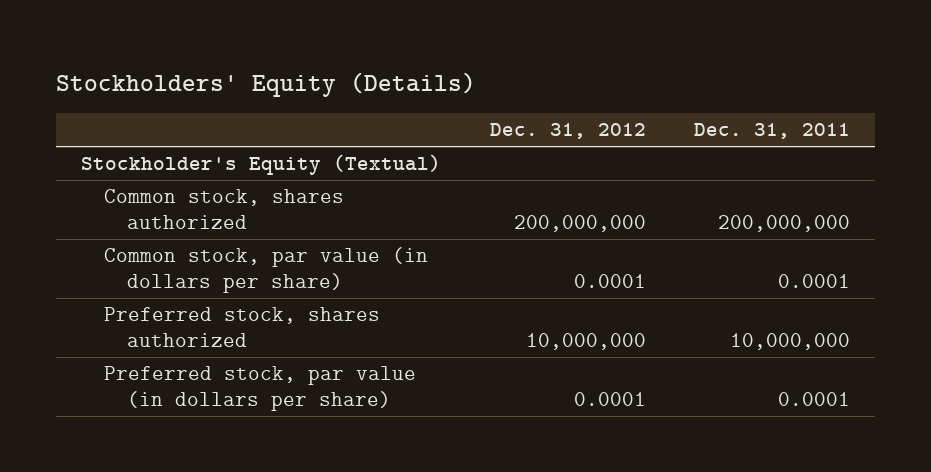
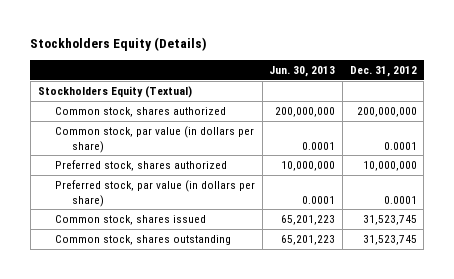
- Stockholders' Equity (Details)
+ Stockholders Equity (Details)
- | Dec. 31, 2012 | Dec. 31, 2011
+ | Jun. 30, 2013 | Dec. 31, 2012
- Stockholder's Equity (Textual)
+ Stockholders Equity (Textual)
+ Common stock, shares issued | 65,201,223 | 31,523,745
+ Common stock, shares outstanding | 65,201,223 | 31,523,745

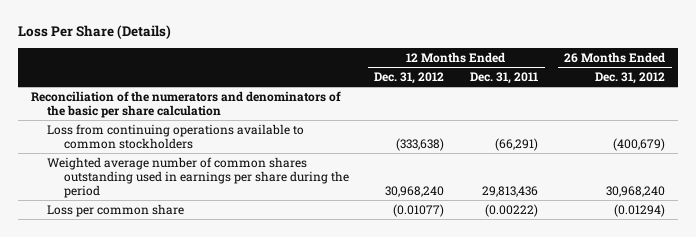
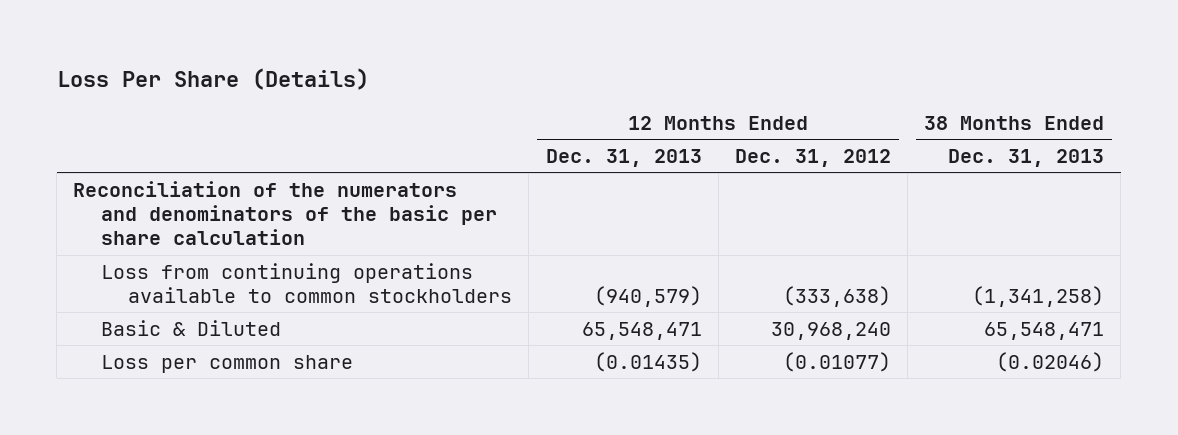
- | 12 Months Ended Dec. 31, 2012 | 12 Months Ended Dec. 31, 2011 | 26 Months Ended Dec. 31, 2012
+ | 12 Months Ended Dec. 31, 2013 | 12 Months Ended Dec. 31, 2012 | 38 Months Ended Dec. 31, 2013
- Weighted average number of common shares outstanding used in earnings per share during the period | 30,968,240 | 29,813,436 | 30,968,240
+ Basic & Diluted | 65,548,471 | 30,968,240 | 65,548,471

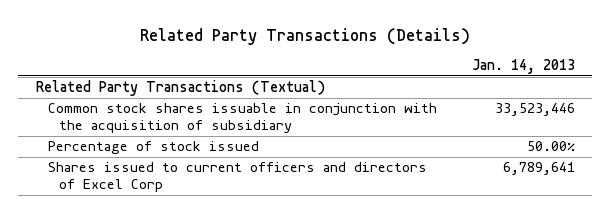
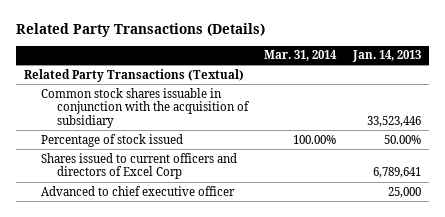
- | Jan. 14, 2013
+ | Mar. 31, 2014 | Jan. 14, 2013
+ Advanced to chief executive officer | | 25,000

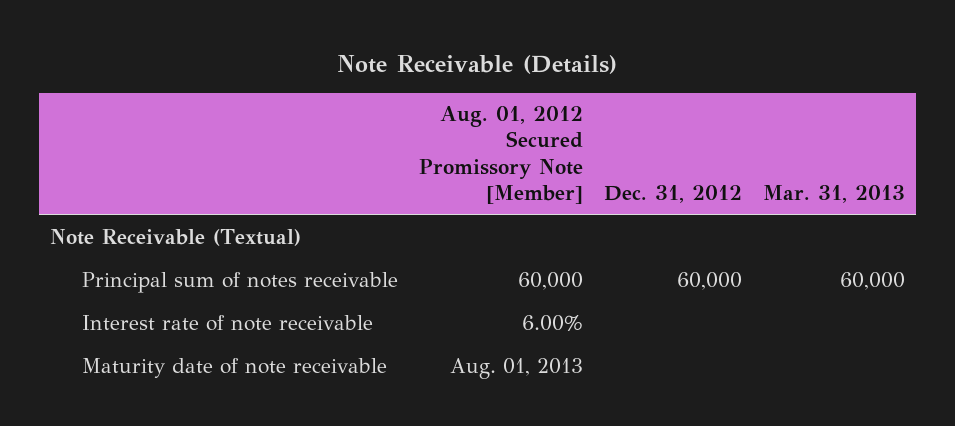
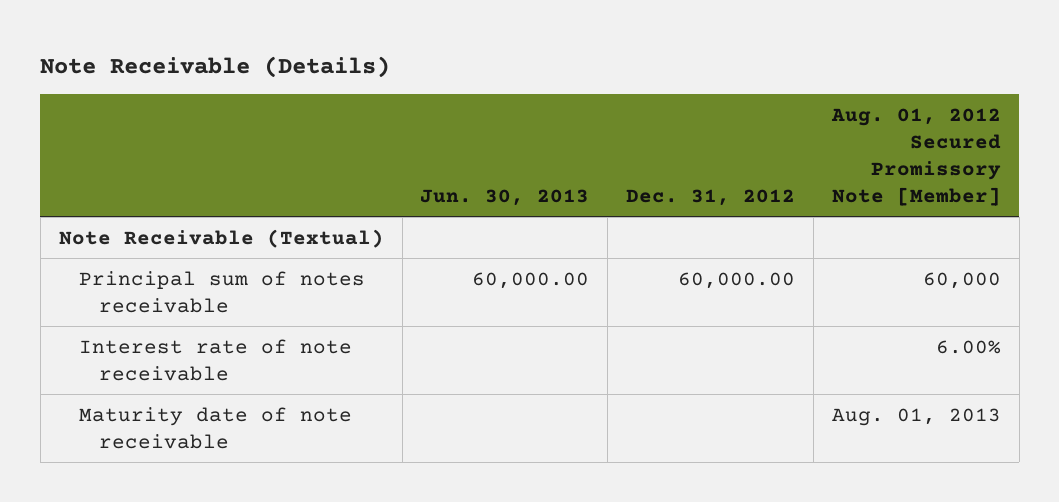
- | Aug. 01, 2012 Secured Promissory Note [Member] | Dec. 31, 2012 | Mar. 31, 2013
+ | Jun. 30, 2013 | Dec. 31, 2012 | Aug. 01, 2012 Secured Promissory Note [Member]
- Principal sum of notes receivable | 60,000 | 60,000 | 60,000
+ Principal sum of notes receivable | 60,000.00 | 60,000.00 | 60,000

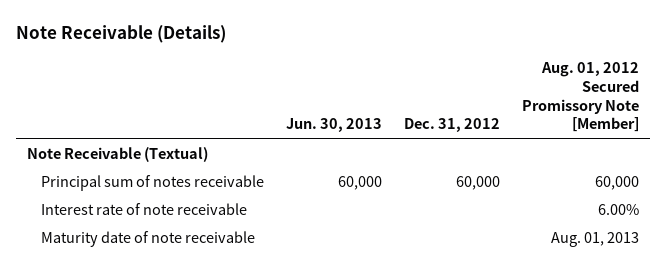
- Principal sum of notes receivable | 60,000.00 | 60,000.00 | 60,000
+ Principal sum of notes receivable | 60,000 | 60,000 | 60,000

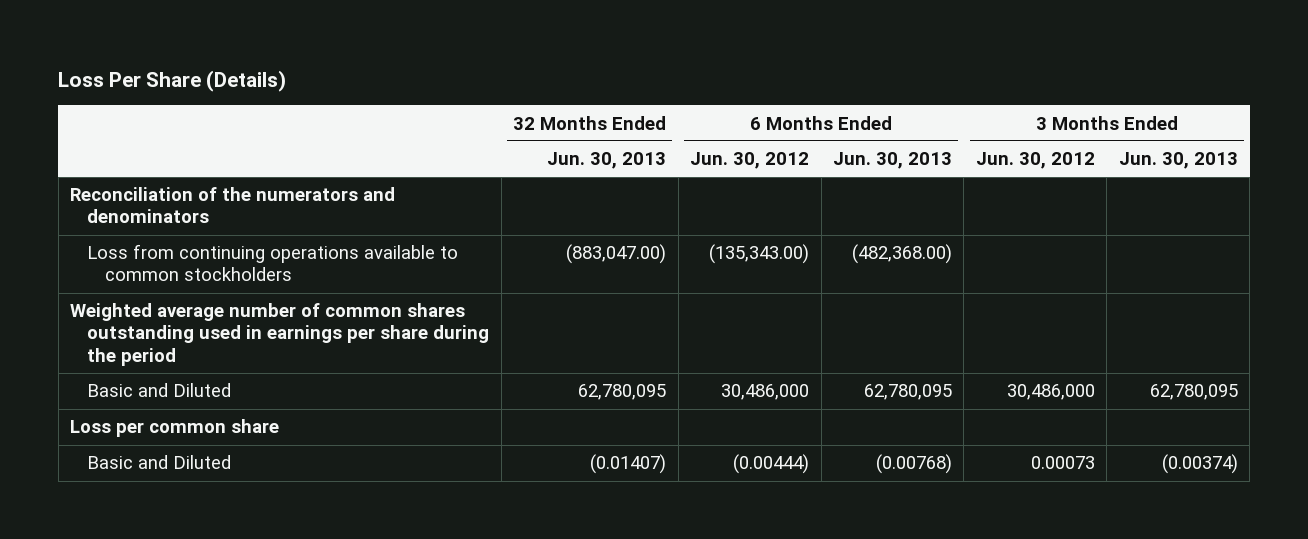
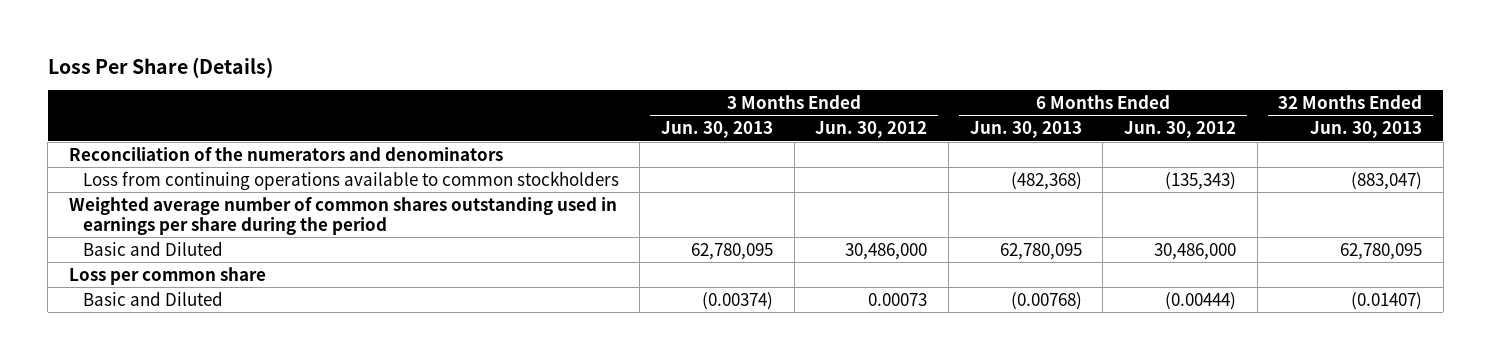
- | 32 Months Ended Jun. 30, 2013 | 6 Months Ended Jun. 30, 2012 | 6 Months Ended Jun. 30, 2013 | 3 Months Ended Jun. 30, 2012 | 3 Months Ended Jun. 30, 2013
+ | 3 Months Ended Jun. 30, 2013 | 3 Months Ended Jun. 30, 2012 | 6 Months Ended Jun. 30, 2013 | 6 Months Ended Jun. 30, 2012 | 32 Months Ended Jun. 30, 2013
- Loss from continuing operations available to common stockholders | (883,047.00) | (135,343.00) | (482,368.00) | |
+ Loss from continuing operations available to common stockholders | | | (482,368) | (135,343) | (883,047)

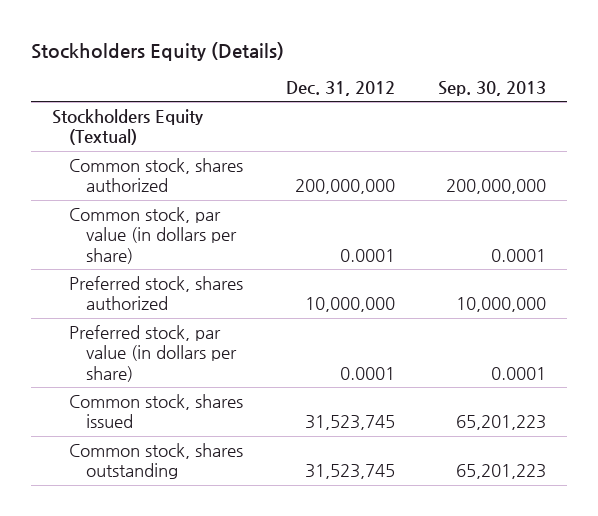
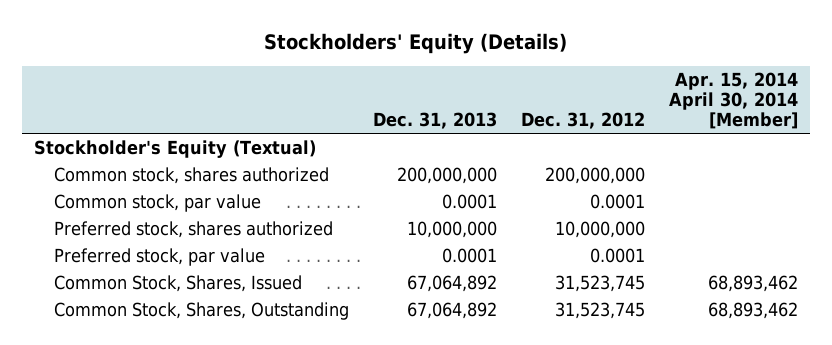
- Stockholders Equity (Details)
+ Stockholders' Equity (Details)
- | Dec. 31, 2012 | Sep. 30, 2013
+ | Dec. 31, 2013 | Dec. 31, 2012 | Apr. 15, 2014 April 30, 2014 [Member]
- Stockholders Equity (Textual)
+ Stockholder's Equity (Textual)
- Common stock, par value (in dollars per share) | 0.0001 | 0.0001
+ Common stock, par value | 0.0001 | 0.0001 |
- Preferred stock, par value (in dollars per share) | 0.0001 | 0.0001
- Common stock, shares issued | 31,523,745 | 65,201,223
- Common stock, shares outstanding | 31,523,745 | 65,201,223
+ Preferred stock, par value | 0.0001 | 0.0001 |
+ Common Stock, Shares, Issued | 67,064,892 | 31,523,745 | 68,893,462
+ Common Stock, Shares, Outstanding | 67,064,892 | 31,523,745 | 68,893,462

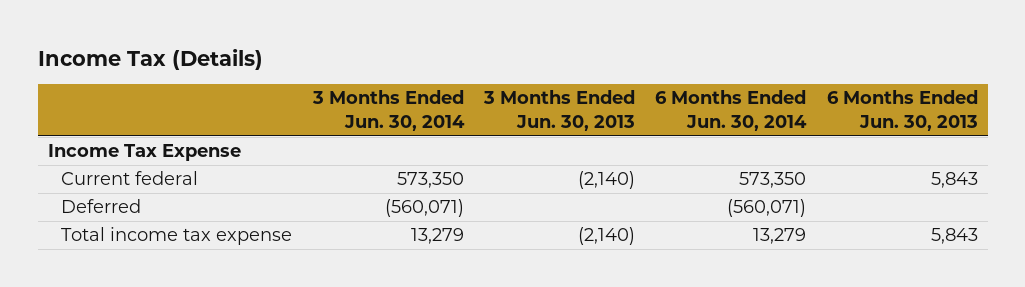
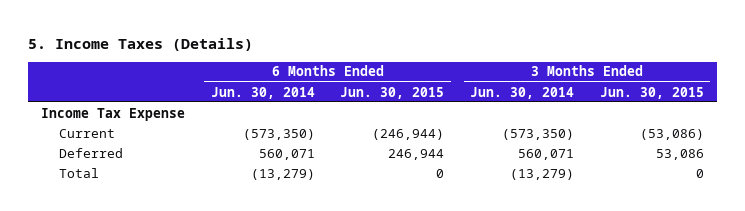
- Income Tax (Details)
+ 5. Income Taxes (Details)
- | 3 Months Ended Jun. 30, 2014 | 3 Months Ended Jun. 30, 2013 | 6 Months Ended Jun. 30, 2014 | 6 Months Ended Jun. 30, 2013
+ | 6 Months Ended Jun. 30, 2014 | 6 Months Ended Jun. 30, 2015 | 3 Months Ended Jun. 30, 2014 | 3 Months Ended Jun. 30, 2015
- Current federal | 573,350 | (2,140) | 573,350 | 5,843
- Deferred | (560,071) | | (560,071) |
- Total income tax expense | 13,279 | (2,140) | 13,279 | 5,843
+ Current | (573,350) | (246,944) | (573,350) | (53,086)
+ Deferred | 560,071 | 246,944 | 560,071 | 53,086
+ Total | (13,279) | 0 | (13,279) | 0

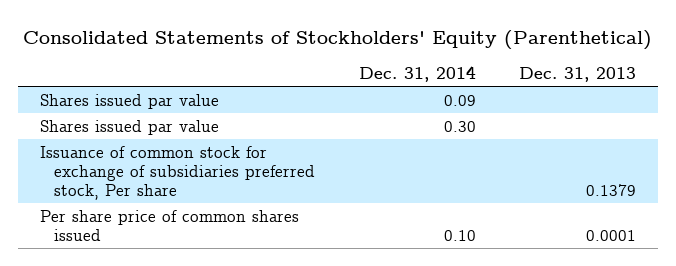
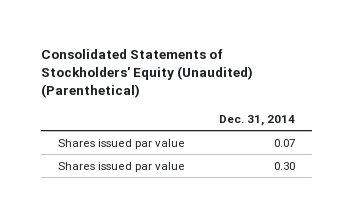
- Consolidated Statements of Stockholders' Equity (Parenthetical)
+ Consolidated Statements of Stockholders' Equity (Unaudited) (Parenthetical)
- | Dec. 31, 2014 | Dec. 31, 2013
+ | Dec. 31, 2014
- Shares issued par value | 0.09 |
+ Shares issued par value | 0.07
- Issuance of common stock for exchange of subsidiaries preferred stock, Per share | | 0.1379
- Per share price of common shares issued | 0.10 | 0.0001

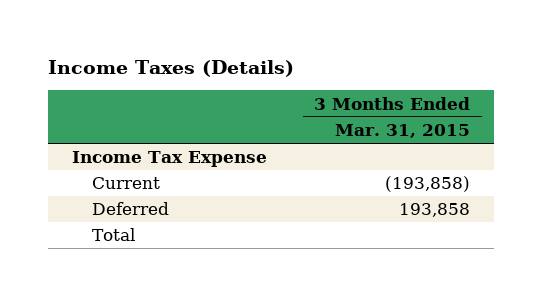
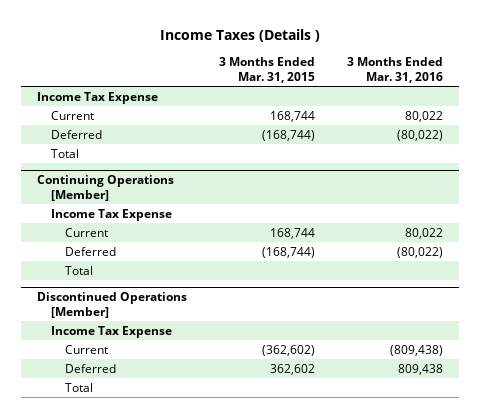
- Income Taxes (Details)
+ Income Taxes (Details )
- | 3 Months Ended Mar. 31, 2015
+ | 3 Months Ended Mar. 31, 2015 | 3 Months Ended Mar. 31, 2016
- Current | (193,858)
- Deferred | 193,858
+ Current | 168,744 | 80,022
+ Deferred | (168,744) | (80,022)
+ Continuing Operations [Member]
+ Income Tax Expense
+ Current | 168,744 | 80,022
+ Deferred | (168,744) | (80,022)
+ Total
+ Discontinued Operations [Member]
+ Income Tax Expense
+ Current | (362,602) | (809,438)
+ Deferred | 362,602 | 809,438
+ Total

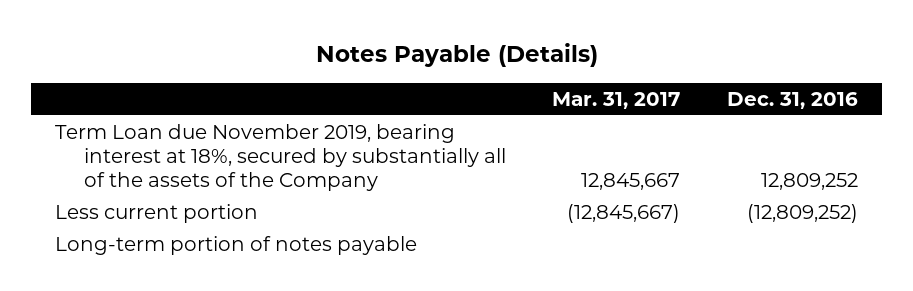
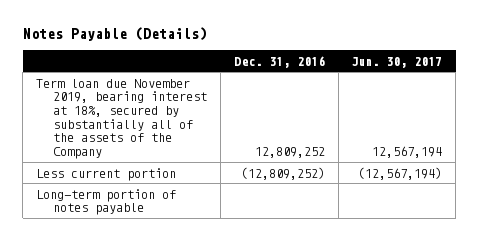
- | Mar. 31, 2017 | Dec. 31, 2016
+ | Dec. 31, 2016 | Jun. 30, 2017
- Term Loan due November 2019, bearing interest at 18%, secured by substantially all of the assets of the Company | 12,845,667 | 12,809,252
+ Term loan due November 2019, bearing interest at 18%, secured by substantially all of the assets of the Company | 12,809,252 | 12,567,194

